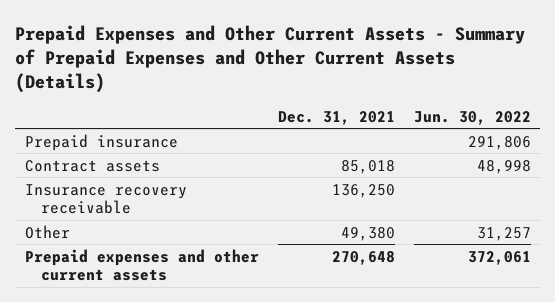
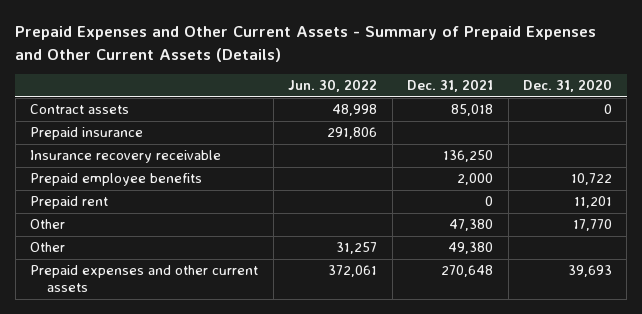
- | Dec. 31, 2021 | Jun. 30, 2022
+ | Jun. 30, 2022 | Dec. 31, 2021 | Dec. 31, 2020
moved down: Prepaid insurance | 291,806 | |
+ Prepaid employee benefits | | 2,000 | 10,722
+ Prepaid rent | | 0 | 11,201
+ Other | | 47,380 | 17,770

